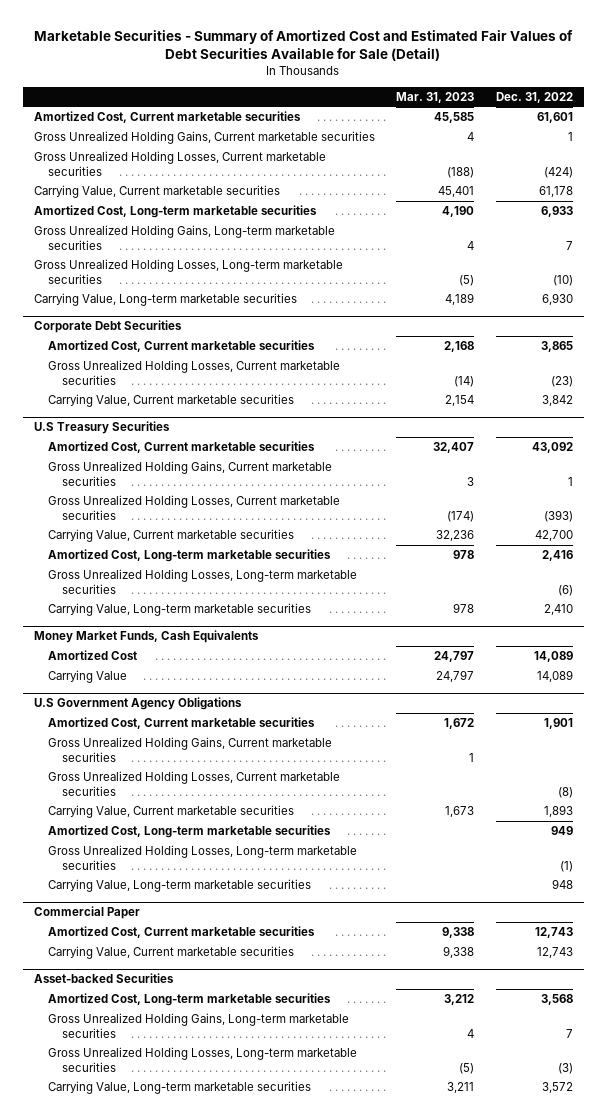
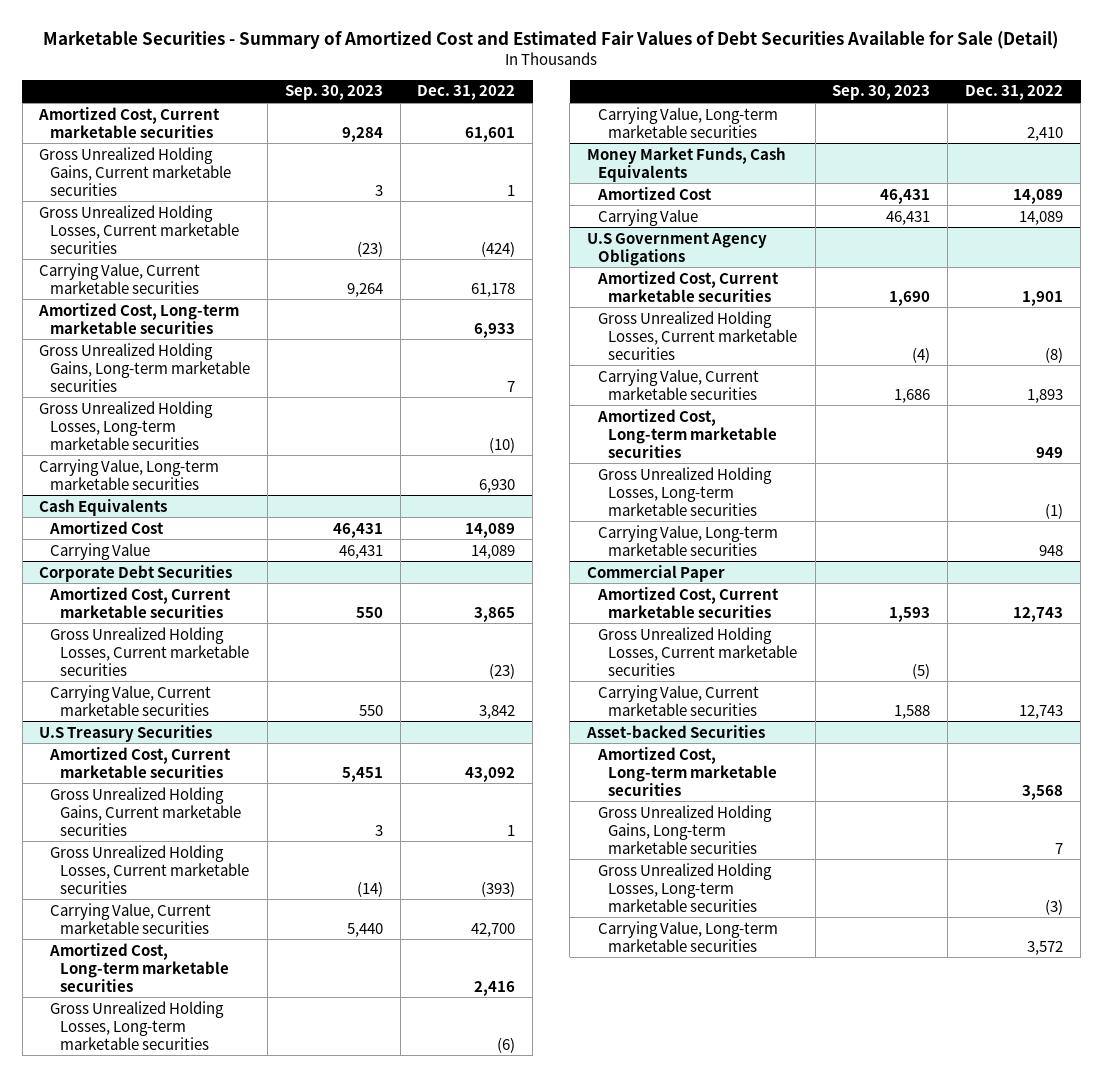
- | Mar. 31, 2023 | Dec. 31, 2022
+ | Sep. 30, 2023 | Dec. 31, 2022
+ Cash Equivalents
+ Amortized Cost | 46,431 | 14,089
+ Carrying Value | 46,431 | 14,089
@ U.S Government Agency Obligations
- Gross Unrealized Holding Gains, Current marketable securities | 1 |
@ Commercial Paper
+ Gross Unrealized Holding Losses, Current marketable securities | (5) |

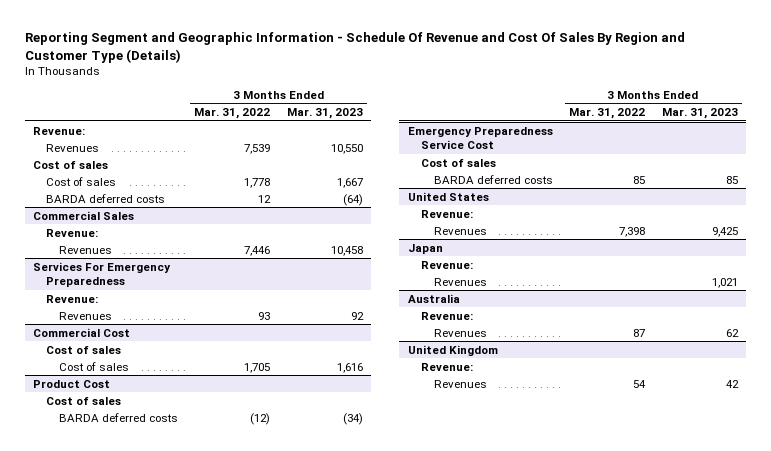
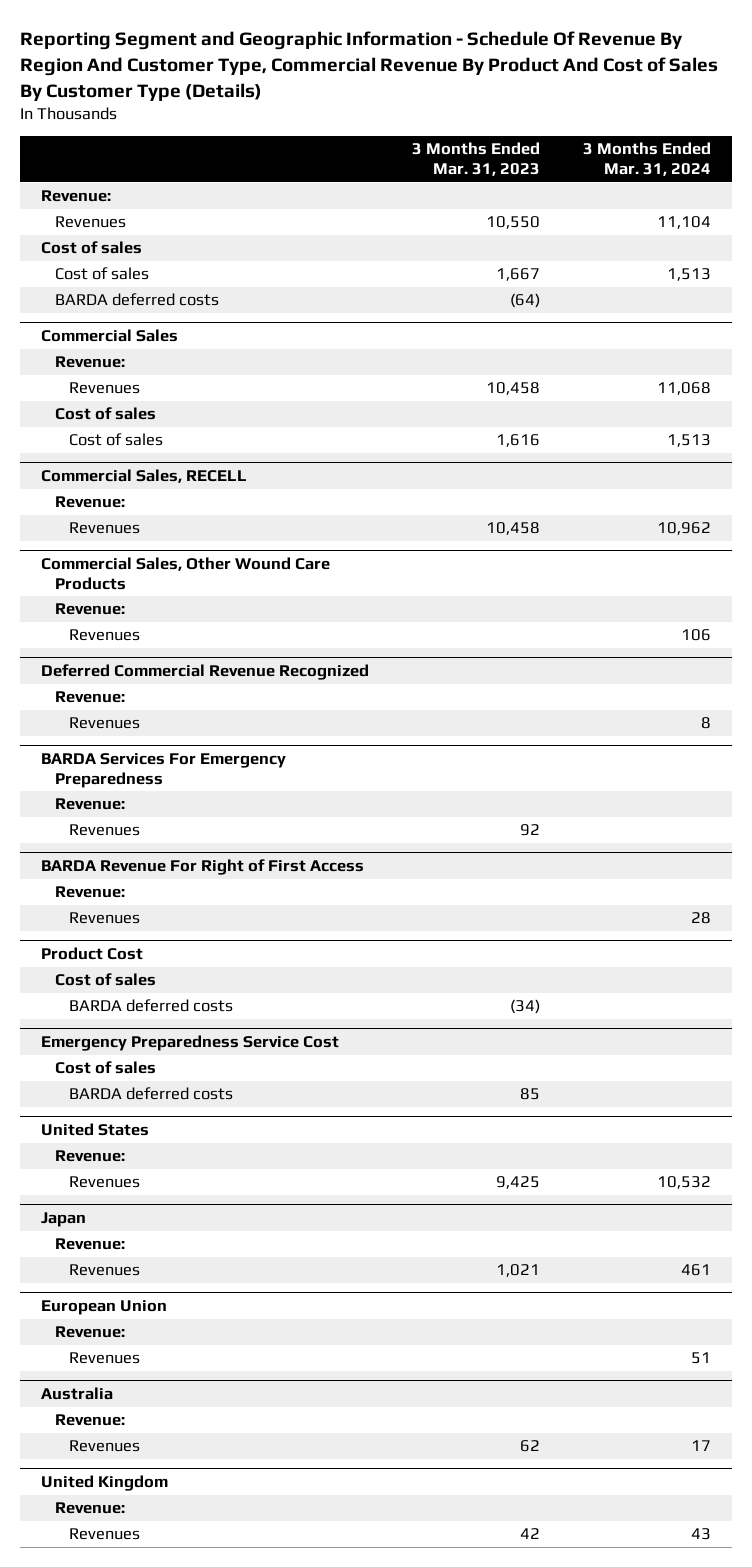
- Reporting Segment and Geographic Information - Schedule Of Revenue and Cost Of Sales By Region and Customer Type (Details)
+ Reporting Segment and Geographic Information - Schedule Of Revenue By Region And Customer Type, Commercial Revenue By Product And Cost of Sales By Customer Type (Details)
- | 3 Months Ended Mar. 31, 2022 | 3 Months Ended Mar. 31, 2023
+ | 3 Months Ended Mar. 31, 2023 | 3 Months Ended Mar. 31, 2024
- Services For Emergency Preparedness
- Revenue:
- Revenues | 93 | 92
- Commercial Cost
+ Commercial Sales, RECELL
+ Revenue:
+ Revenues | 10,458 | 10,962
+ Commercial Sales, Other Wound Care Products
+ Revenue:
+ Revenues | | 106
+ Deferred Commercial Revenue Recognized
+ Revenue:
+ Revenues | | 8
+ BARDA Services For Emergency Preparedness
+ Revenue:
+ Revenues | 92 |
+ BARDA Revenue For Right of First Access
+ Revenue:
+ Revenues | | 28
+ European Union
+ Revenue:
+ Revenues | | 51

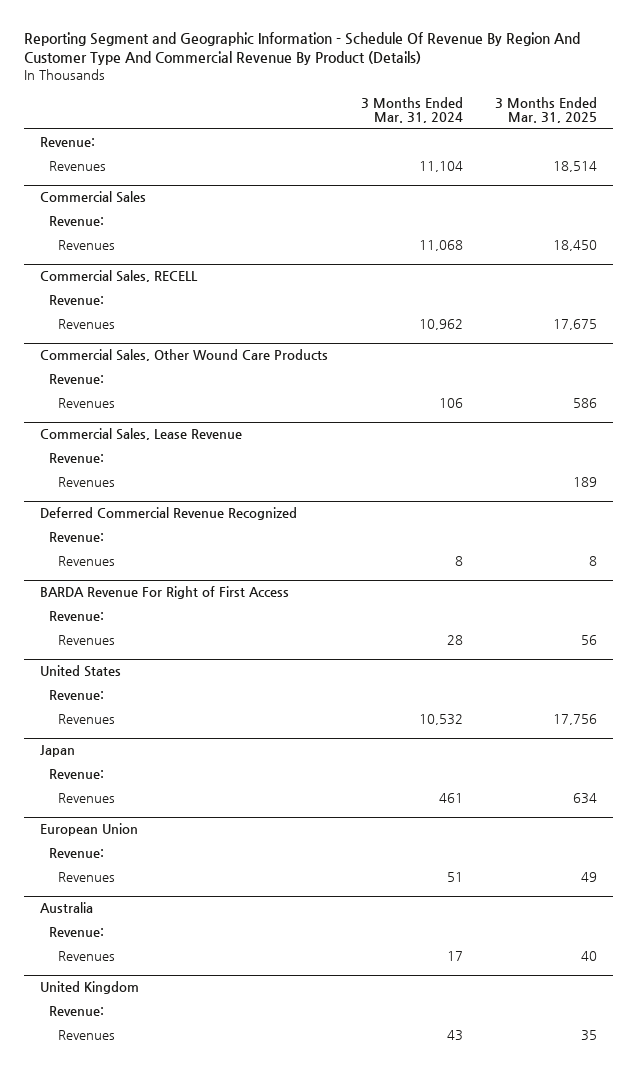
- Reporting Segment and Geographic Information - Schedule Of Revenue By Region And Customer Type, Commercial Revenue By Product And Cost of Sales By Customer Type (Details)
+ Reporting Segment and Geographic Information - Schedule Of Revenue By Region And Customer Type And Commercial Revenue By Product (Details)
- | 3 Months Ended Mar. 31, 2023 | 3 Months Ended Mar. 31, 2024
+ | 3 Months Ended Mar. 31, 2024 | 3 Months Ended Mar. 31, 2025
- Cost of sales
- Cost of sales | 1,667 | 1,513
- BARDA deferred costs | (64) |
@ Commercial Sales
- Cost of sales
- Cost of sales | 1,616 | 1,513
+ Commercial Sales, Lease Revenue
+ Revenue:
+ Revenues | | 189
- BARDA Services For Emergency Preparedness
- Revenue:
- Revenues | 92 |
- Product Cost
- Cost of sales
- BARDA deferred costs | (34) |
- Emergency Preparedness Service Cost
- Cost of sales
- BARDA deferred costs | 85 |

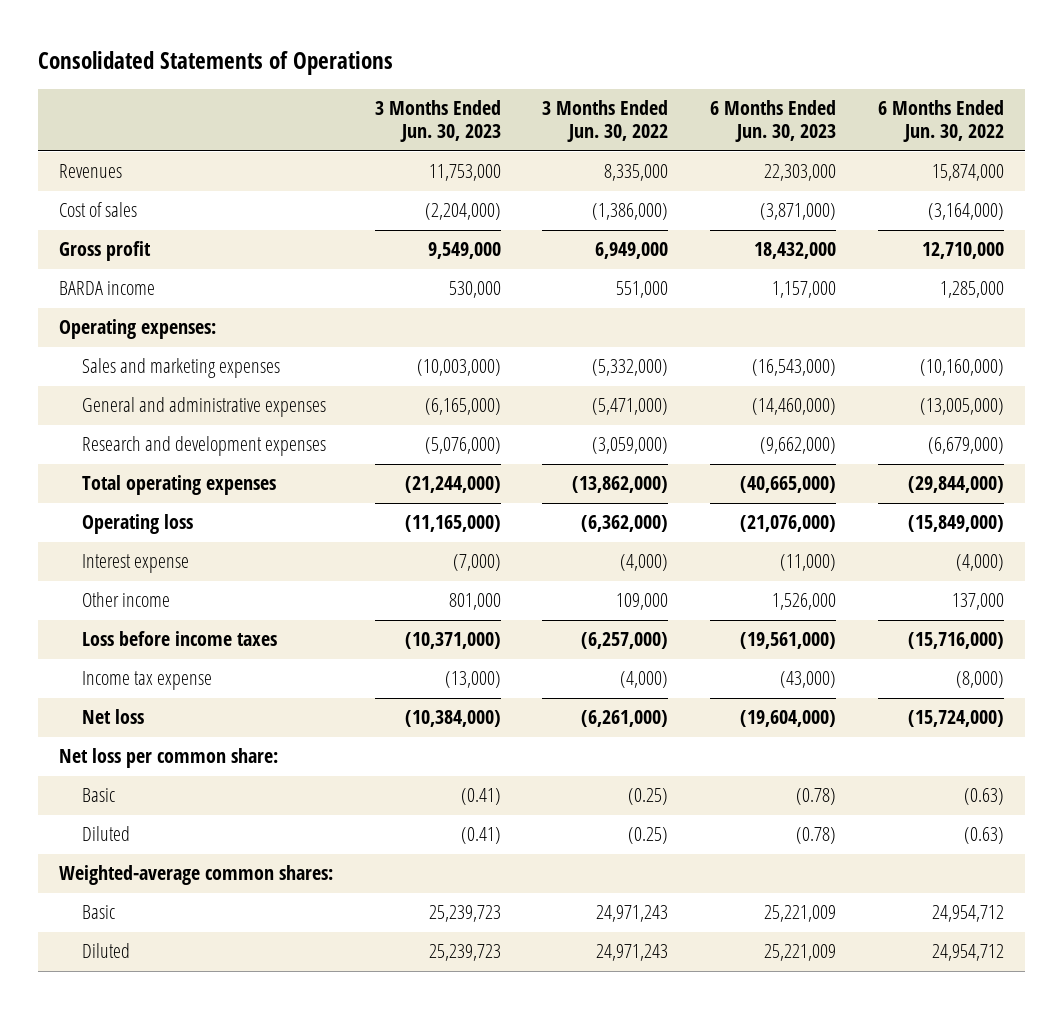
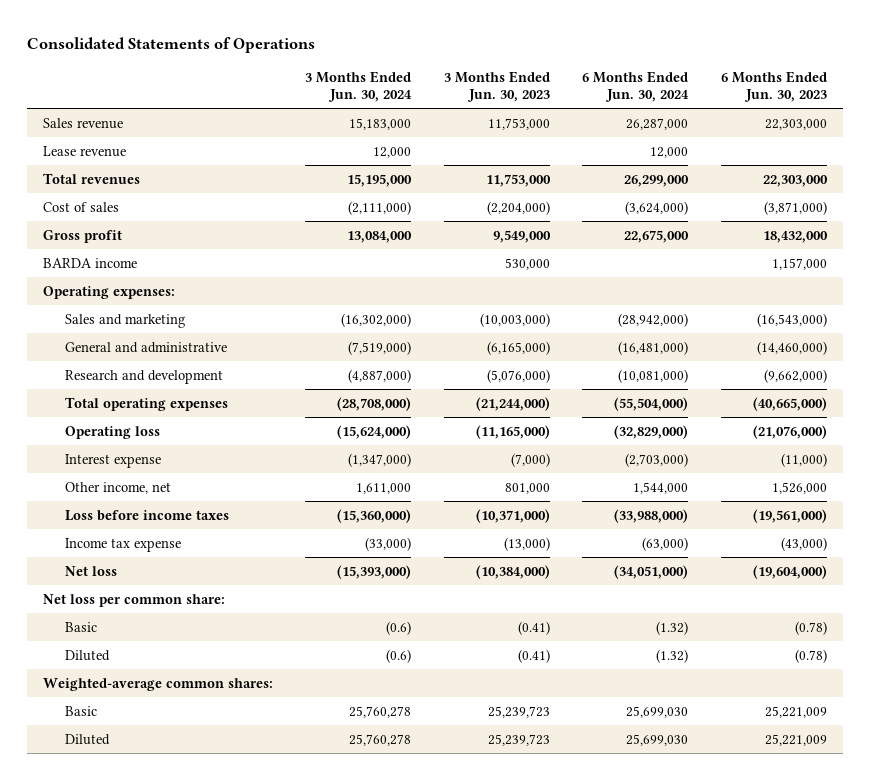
- | 3 Months Ended Jun. 30, 2023 | 3 Months Ended Jun. 30, 2022 | 6 Months Ended Jun. 30, 2023 | 6 Months Ended Jun. 30, 2022
+ | 3 Months Ended Jun. 30, 2024 | 3 Months Ended Jun. 30, 2023 | 6 Months Ended Jun. 30, 2024 | 6 Months Ended Jun. 30, 2023
- Revenues | 11,753,000 | 8,335,000 | 22,303,000 | 15,874,000
+ Sales revenue | 15,183,000 | 11,753,000 | 26,287,000 | 22,303,000
+ Lease revenue | 12,000 | | 12,000 |
+ Total revenues | 15,195,000 | 11,753,000 | 26,299,000 | 22,303,000
- Sales and marketing expenses | (10,003,000) | (5,332,000) | (16,543,000) | (10,160,000)
- General and administrative expenses | (6,165,000) | (5,471,000) | (14,460,000) | (13,005,000)
- Research and development expenses | (5,076,000) | (3,059,000) | (9,662,000) | (6,679,000)
+ Sales and marketing | (16,302,000) | (10,003,000) | (28,942,000) | (16,543,000)
+ General and administrative | (7,519,000) | (6,165,000) | (16,481,000) | (14,460,000)
+ Research and development | (4,887,000) | (5,076,000) | (10,081,000) | (9,662,000)
- Other income | 801,000 | 109,000 | 1,526,000 | 137,000
+ Other income, net | 1,611,000 | 801,000 | 1,544,000 | 1,526,000

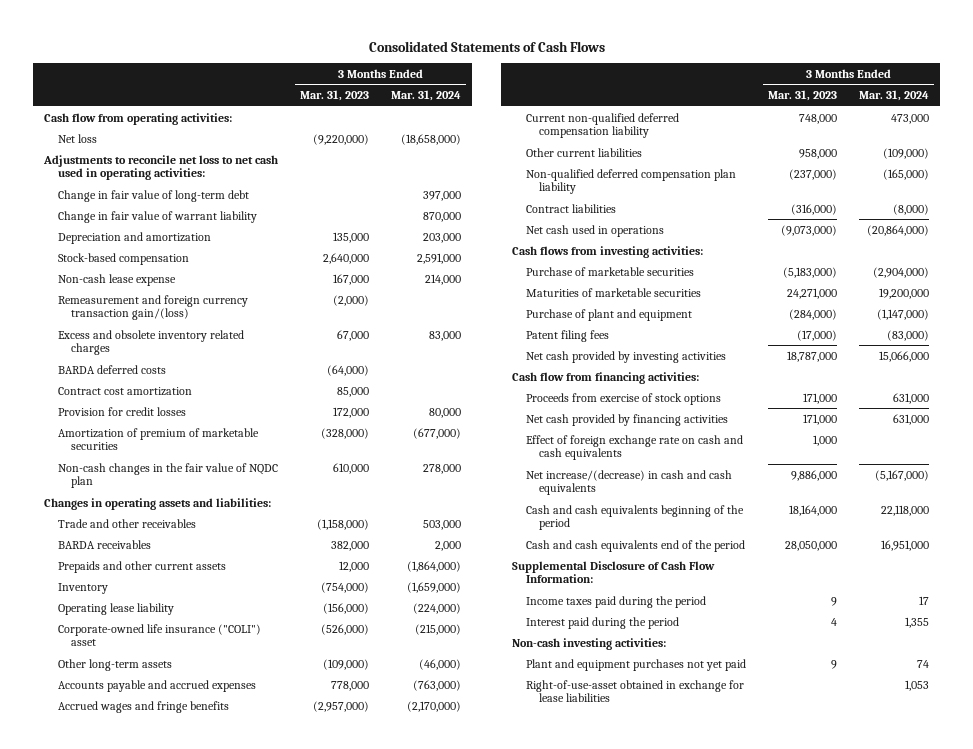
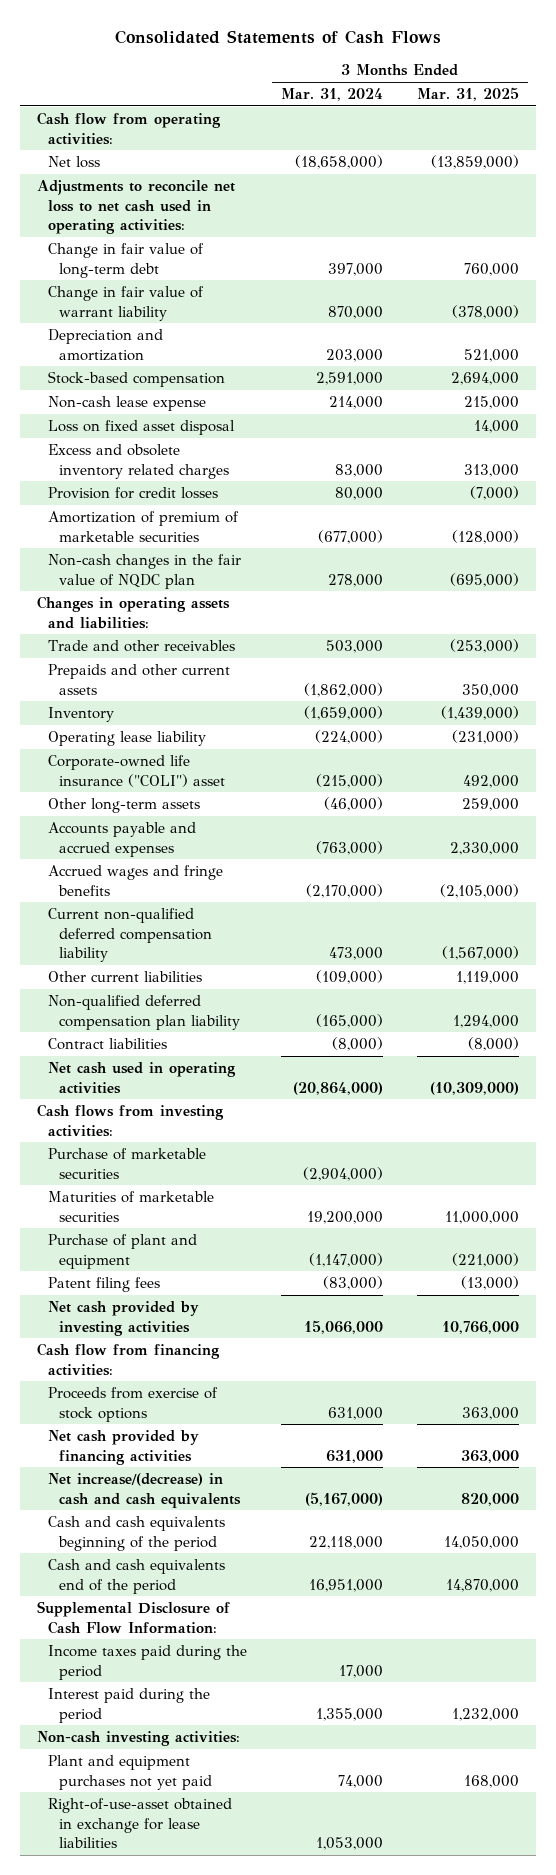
- | 3 Months Ended Mar. 31, 2023 | 3 Months Ended Mar. 31, 2024
+ | 3 Months Ended Mar. 31, 2024 | 3 Months Ended Mar. 31, 2025
- Remeasurement and foreign currency transaction gain/(loss) | (2,000) |
+ Loss on fixed asset disposal | | 14,000
- BARDA deferred costs | (64,000) |
- Contract cost amortization | 85,000 |
- BARDA receivables | 382,000 | 2,000
- Prepaids and other current assets | 12,000 | (1,864,000)
+ Prepaids and other current assets | (1,862,000) | 350,000
- Net cash used in operations | (9,073,000) | (20,864,000)
+ Net cash used in operating activities | (20,864,000) | (10,309,000)
- Effect of foreign exchange rate on cash and cash equivalents | 1,000 |
- Income taxes paid during the period | 9 | 17
- Interest paid during the period | 4 | 1,355
+ Income taxes paid during the period | 17,000 |
+ Interest paid during the period | 1,355,000 | 1,232,000
- Plant and equipment purchases not yet paid | 9 | 74
- Right-of-use-asset obtained in exchange for lease liabilities | | 1,053
+ Plant and equipment purchases not yet paid | 74,000 | 168,000
+ Right-of-use-asset obtained in exchange for lease liabilities | 1,053,000 |

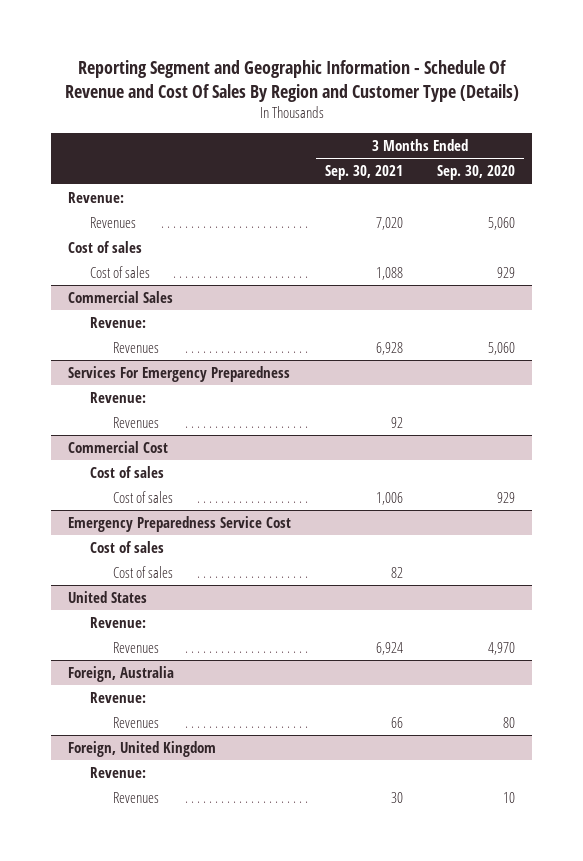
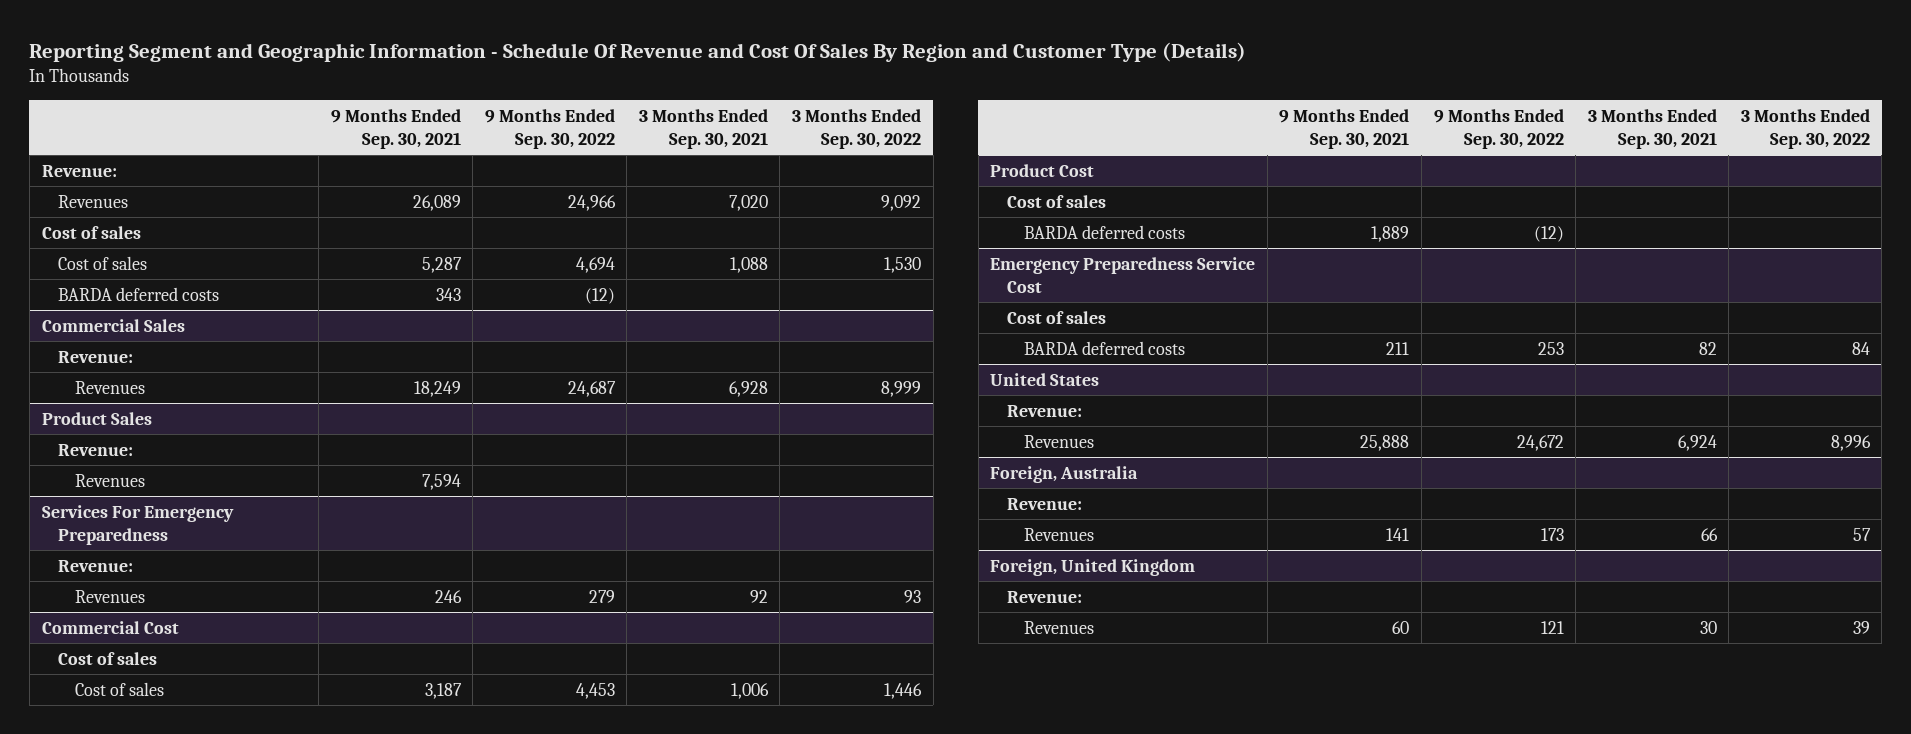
- | 3 Months Ended Sep. 30, 2021 | 3 Months Ended Sep. 30, 2020
+ | 9 Months Ended Sep. 30, 2021 | 9 Months Ended Sep. 30, 2022 | 3 Months Ended Sep. 30, 2021 | 3 Months Ended Sep. 30, 2022
+ BARDA deferred costs | 343 | (12) | |
+ Product Sales
+ Revenue:
+ Revenues | 7,594 | | |
+ Product Cost
+ Cost of sales
+ BARDA deferred costs | 1,889 | (12) | |
@ Emergency Preparedness Service Cost
- Cost of sales | 82 |
+ BARDA deferred costs | 211 | 253 | 82 | 84

